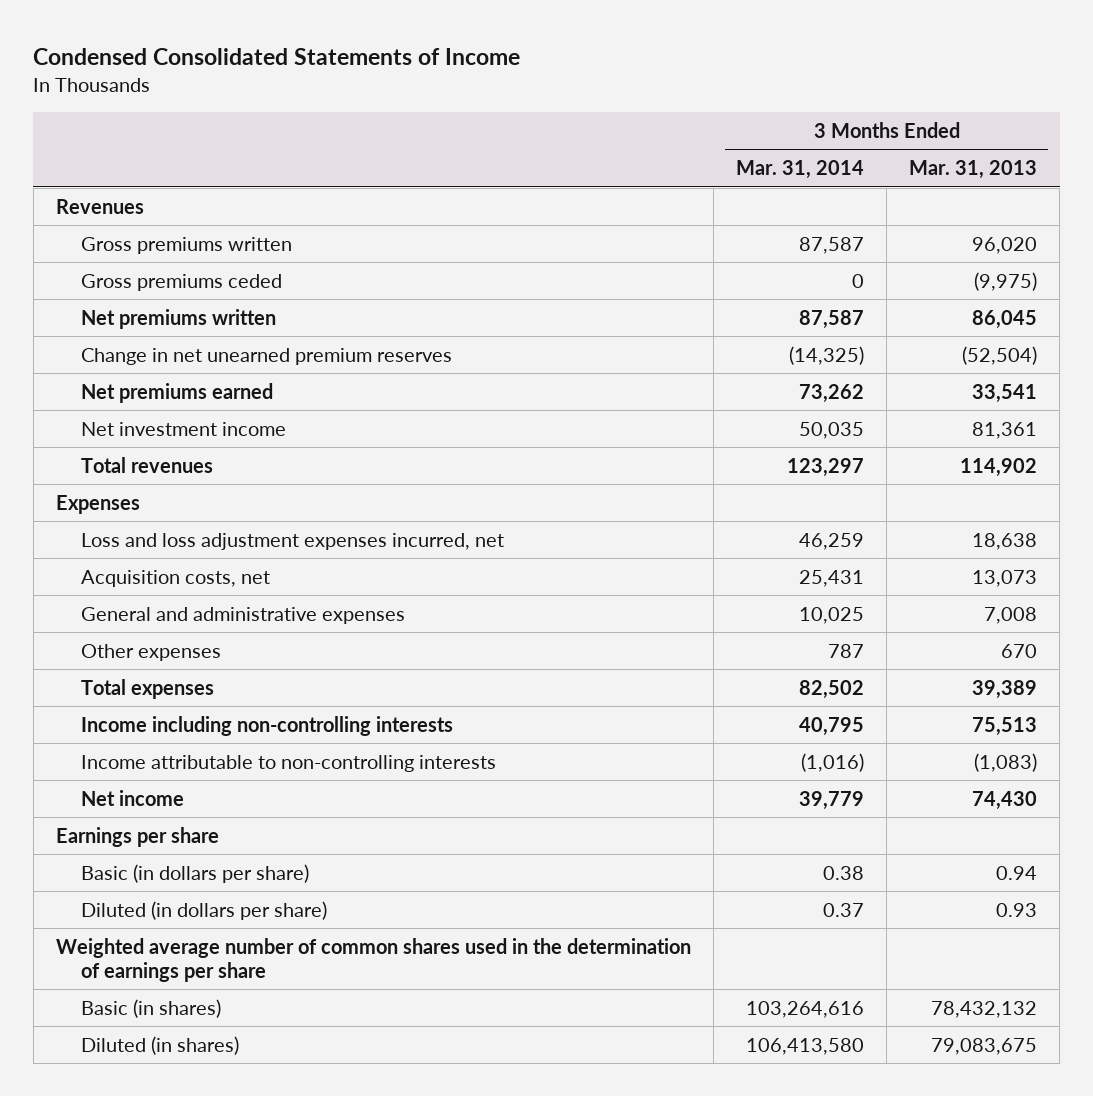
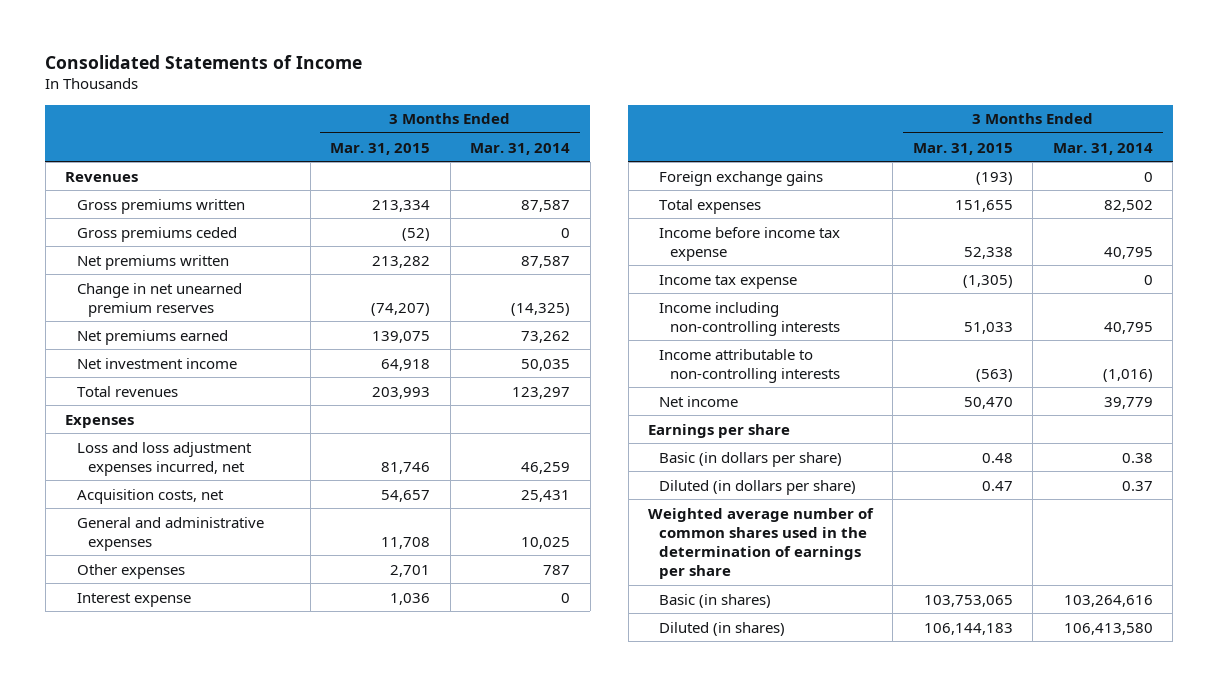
- Condensed Consolidated Statements of Income
+ Consolidated Statements of Income
- | 3 Months Ended Mar. 31, 2014 | 3 Months Ended Mar. 31, 2013
+ | 3 Months Ended Mar. 31, 2015 | 3 Months Ended Mar. 31, 2014
+ Interest expense | 1,036 | 0
+ Foreign exchange gains | (193) | 0
+ Income before income tax expense | 52,338 | 40,795
+ Income tax expense | (1,305) | 0

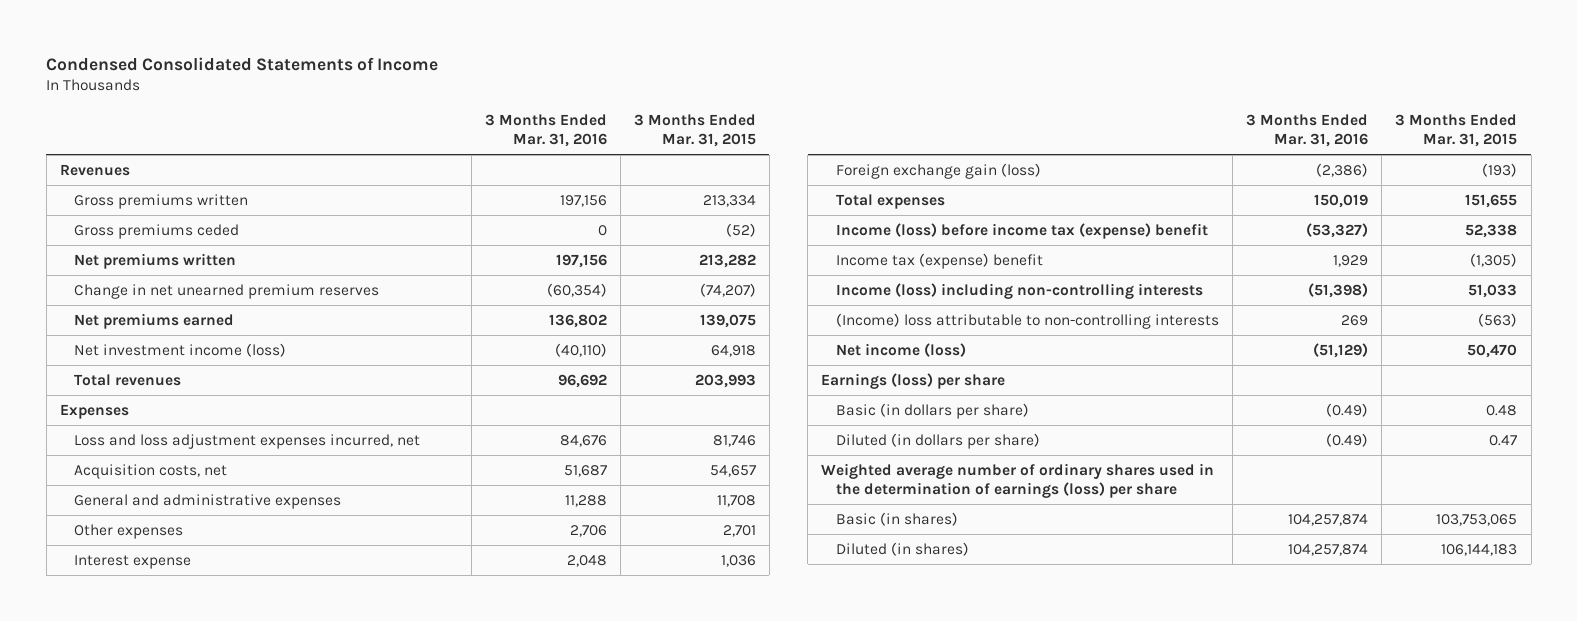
- Consolidated Statements of Income
+ Condensed Consolidated Statements of Income
- | 3 Months Ended Mar. 31, 2015 | 3 Months Ended Mar. 31, 2014
+ | 3 Months Ended Mar. 31, 2016 | 3 Months Ended Mar. 31, 2015
- Net investment income | 64,918 | 50,035
+ Net investment income (loss) | (40,110) | 64,918
- Foreign exchange gains | (193) | 0
+ Foreign exchange gain (loss) | (2,386) | (193)
- Income before income tax expense | 52,338 | 40,795
- Income tax expense | (1,305) | 0
- Income including non-controlling interests | 51,033 | 40,795
- Income attributable to non-controlling interests | (563) | (1,016)
- Net income | 50,470 | 39,779
- Earnings per share
+ Income (loss) before income tax (expense) benefit | (53,327) | 52,338
+ Income tax (expense) benefit | 1,929 | (1,305)
+ Income (loss) including non-controlling interests | (51,398) | 51,033
+ (Income) loss attributable to non-controlling interests | 269 | (563)
+ Net income (loss) | (51,129) | 50,470
+ Earnings (loss) per share
- Weighted average number of common shares used in the determination of earnings per share
+ Weighted average number of ordinary shares used in the determination of earnings (loss) per share

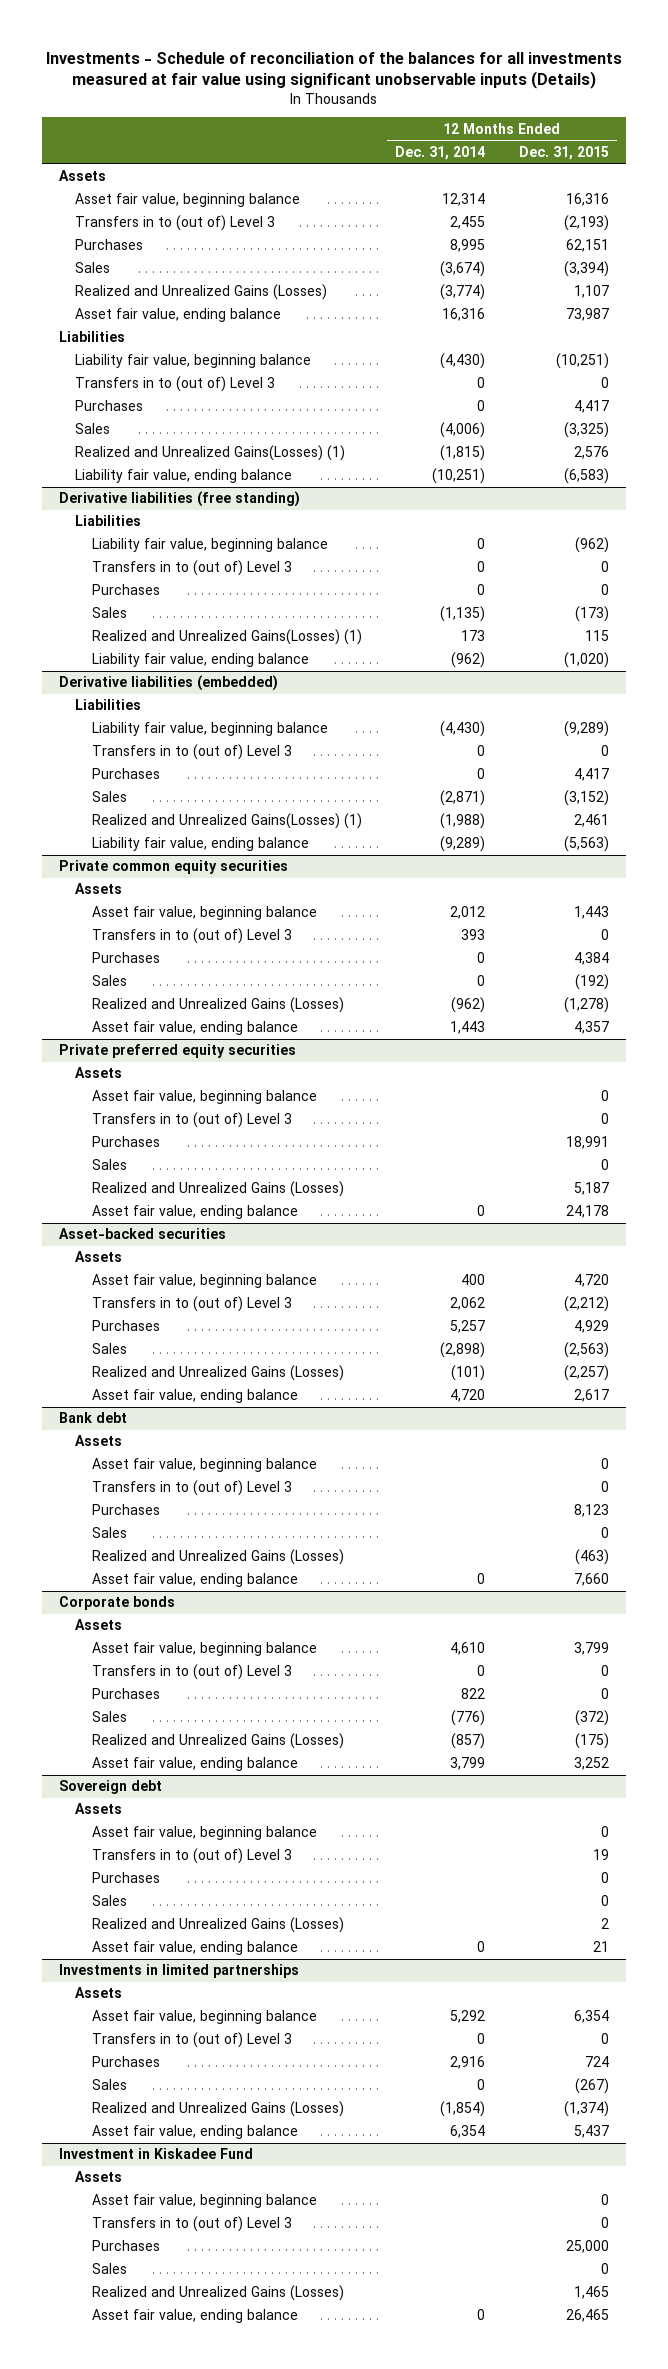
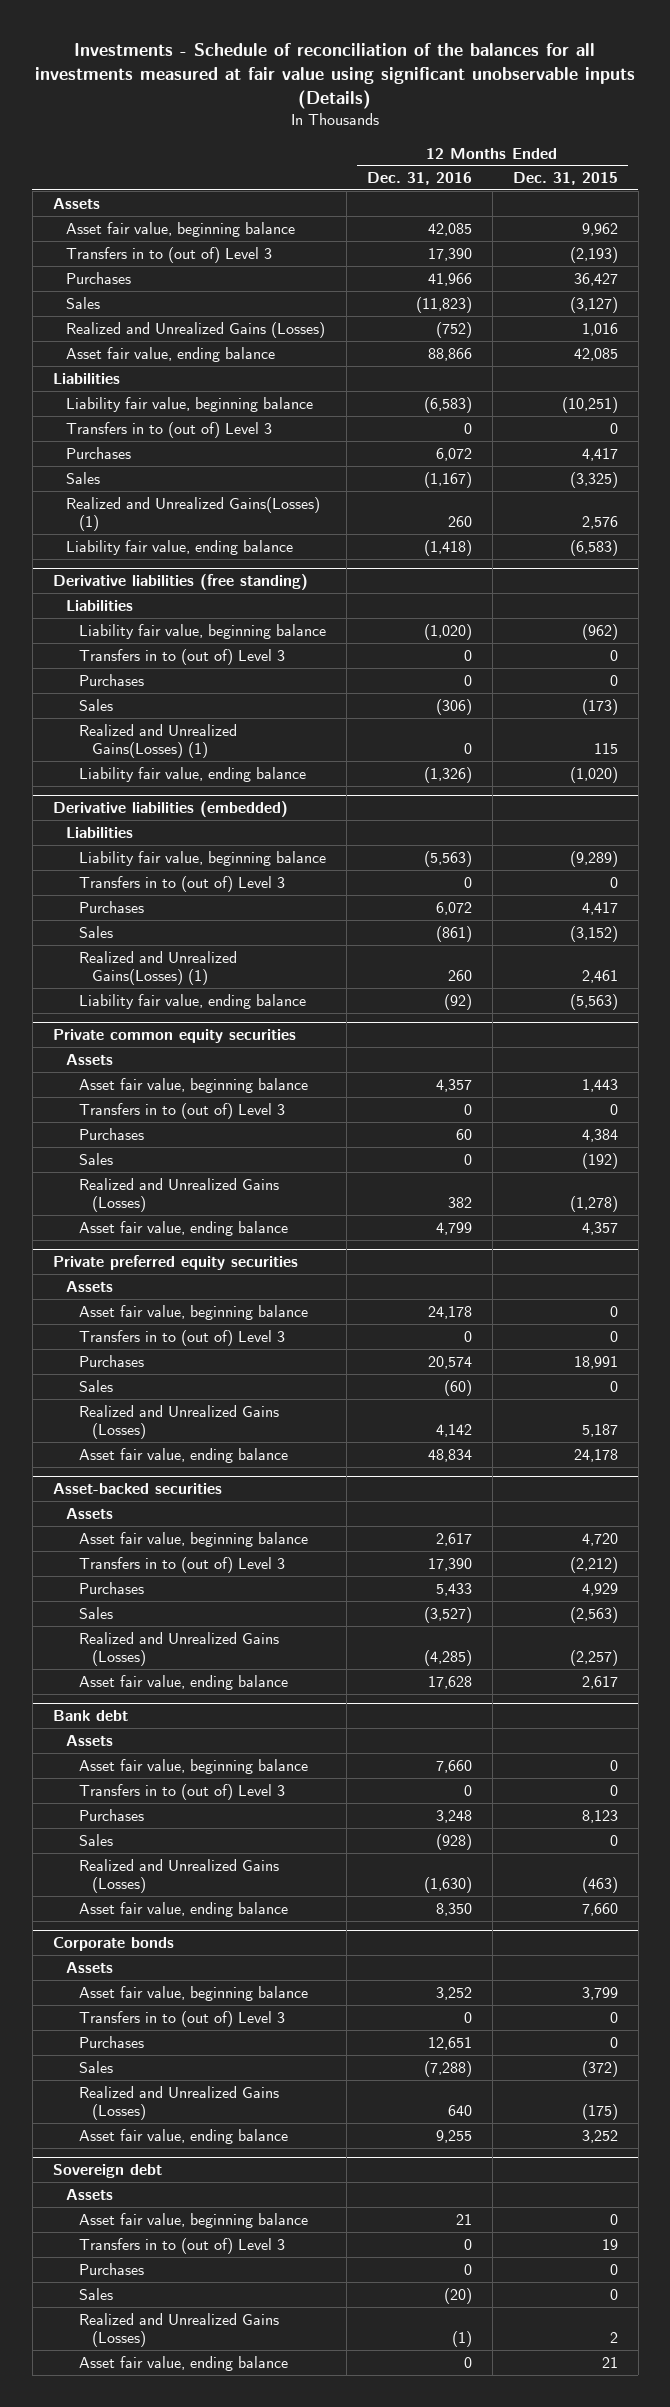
- | 12 Months Ended Dec. 31, 2014 | 12 Months Ended Dec. 31, 2015
+ | 12 Months Ended Dec. 31, 2016 | 12 Months Ended Dec. 31, 2015
- Asset fair value, beginning balance | 12,314 | 16,316
+ Asset fair value, beginning balance | 42,085 | 9,962
- Purchases | 8,995 | 62,151
- Sales | (3,674) | (3,394)
- Realized and Unrealized Gains (Losses) | (3,774) | 1,107
- Asset fair value, ending balance | 16,316 | 73,987
+ Purchases | 41,966 | 36,427
+ Sales | (11,823) | (3,127)
+ Realized and Unrealized Gains (Losses) | (752) | 1,016
+ Asset fair value, ending balance | 88,866 | 42,085
- Investments in limited partnerships
- Assets
- Asset fair value, beginning balance | 5,292 | 6,354
- Transfers in to (out of) Level 3 | 0 | 0
- Purchases | 2,916 | 724
- Sales | 0 | (267)
- Realized and Unrealized Gains (Losses) | (1,854) | (1,374)
- Asset fair value, ending balance | 6,354 | 5,437
- Investment in Kiskadee Fund
- Assets
- Asset fair value, beginning balance | | 0
- Transfers in to (out of) Level 3 | | 0
- Purchases | | 25,000
- Sales | | 0
- Realized and Unrealized Gains (Losses) | | 1,465
- Asset fair value, ending balance | 0 | 26,465

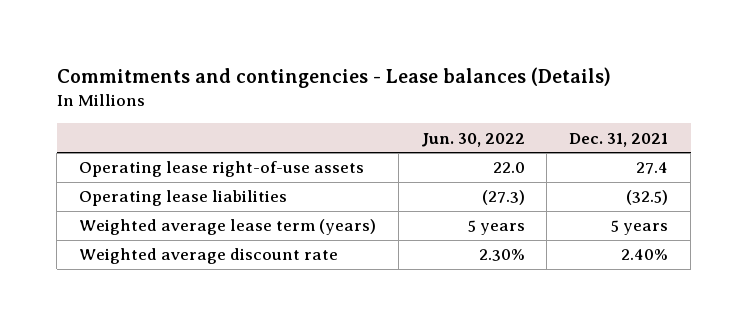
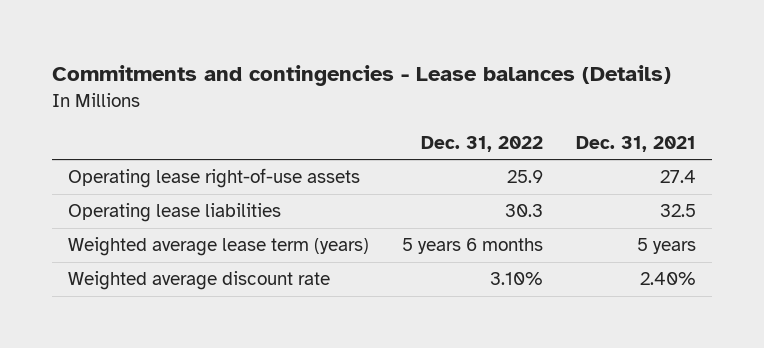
- | Jun. 30, 2022 | Dec. 31, 2021
+ | Dec. 31, 2022 | Dec. 31, 2021
- Operating lease liabilities | (27.3) | (32.5)
+ Operating lease liabilities | 30.3 | 32.5

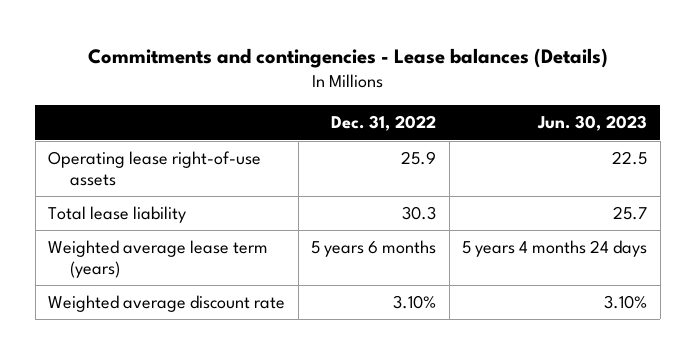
- | Dec. 31, 2022 | Dec. 31, 2021
+ | Dec. 31, 2022 | Jun. 30, 2023
- Operating lease liabilities | 30.3 | 32.5
+ Total lease liability | 30.3 | 25.7

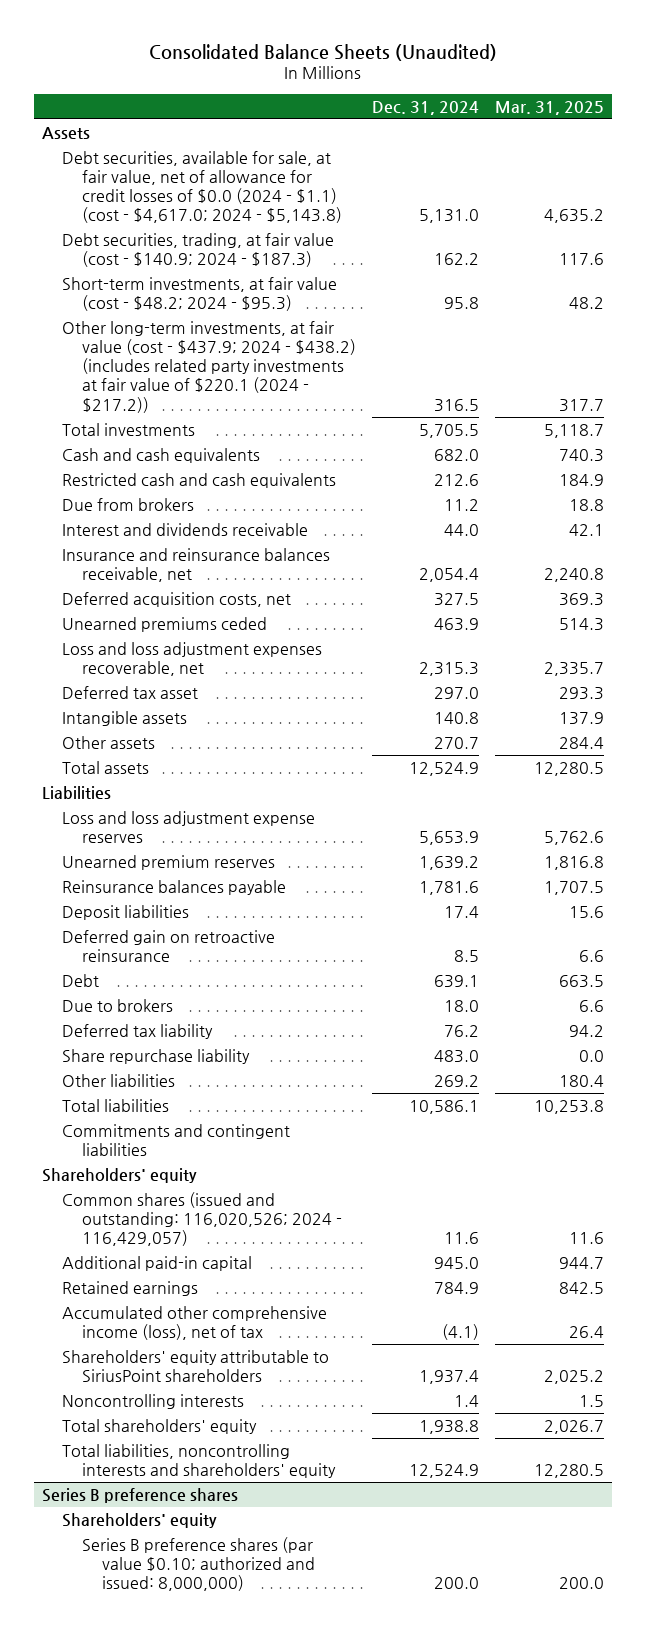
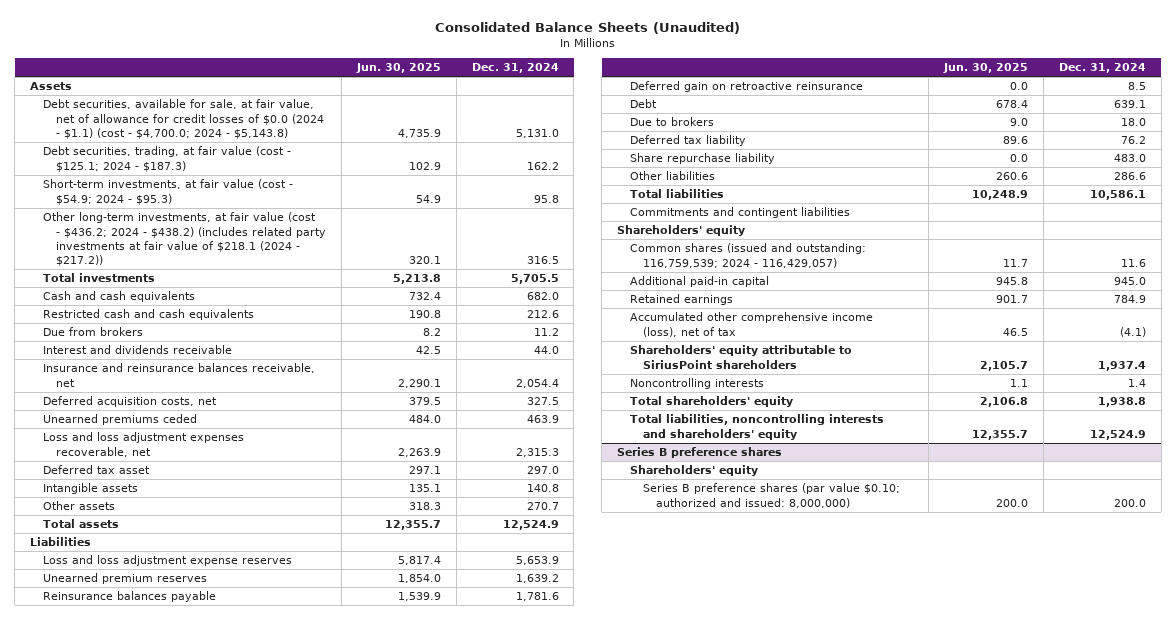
- | Dec. 31, 2024 | Mar. 31, 2025
+ | Jun. 30, 2025 | Dec. 31, 2024
- Debt securities, available for sale, at fair value, net of allowance for credit losses of $0.0 (2024 - $1.1) (cost - $4,617.0; 2024 - $5,143.8) | 5,131.0 | 4,635.2
- Debt securities, trading, at fair value (cost - $140.9; 2024 - $187.3) | 162.2 | 117.6
- Short-term investments, at fair value (cost - $48.2; 2024 - $95.3) | 95.8 | 48.2
- Other long-term investments, at fair value (cost - $437.9; 2024 - $438.2) (includes related party investments at fair value of $220.1 (2024 - $217.2)) | 316.5 | 317.7
+ Debt securities, available for sale, at fair value, net of allowance for credit losses of $0.0 (2024 - $1.1) (cost - $4,700.0; 2024 - $5,143.8) | 4,735.9 | 5,131.0
+ Debt securities, trading, at fair value (cost - $125.1; 2024 - $187.3) | 102.9 | 162.2
+ Short-term investments, at fair value (cost - $54.9; 2024 - $95.3) | 54.9 | 95.8
+ Other long-term investments, at fair value (cost - $436.2; 2024 - $438.2) (includes related party investments at fair value of $218.1 (2024 - $217.2)) | 320.1 | 316.5
- Deposit liabilities | 17.4 | 15.6
- Other liabilities | 269.2 | 180.4
+ Other liabilities | 260.6 | 286.6
- Common shares (issued and outstanding: 116,020,526; 2024 - 116,429,057) | 11.6 | 11.6
+ Common shares (issued and outstanding: 116,759,539; 2024 - 116,429,057) | 11.7 | 11.6

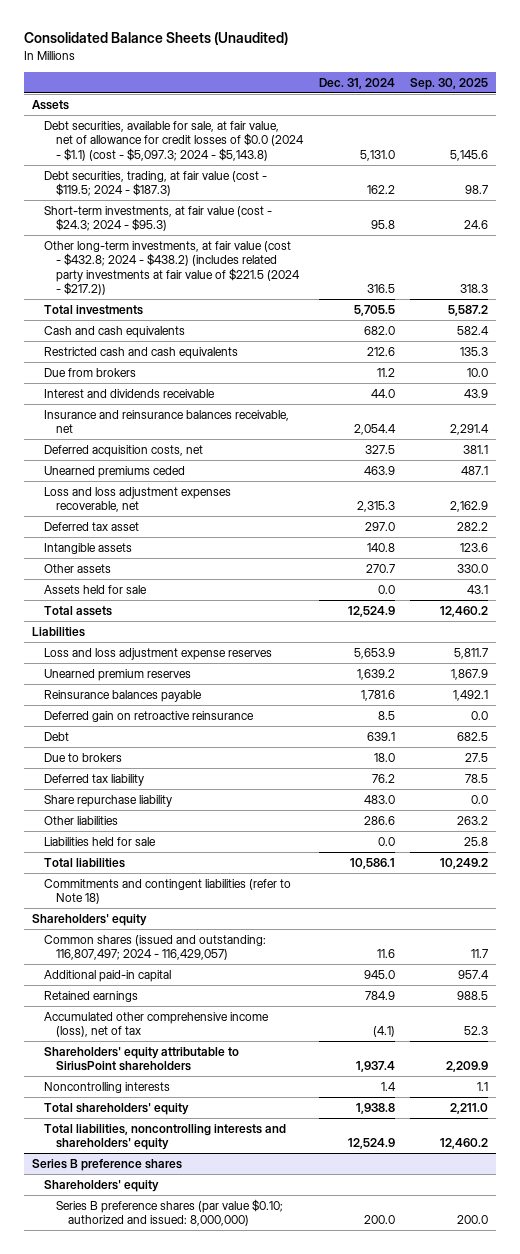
- | Jun. 30, 2025 | Dec. 31, 2024
+ | Dec. 31, 2024 | Sep. 30, 2025
- Debt securities, available for sale, at fair value, net of allowance for credit losses of $0.0 (2024 - $1.1) (cost - $4,700.0; 2024 - $5,143.8) | 4,735.9 | 5,131.0
- Debt securities, trading, at fair value (cost - $125.1; 2024 - $187.3) | 102.9 | 162.2
- Short-term investments, at fair value (cost - $54.9; 2024 - $95.3) | 54.9 | 95.8
- Other long-term investments, at fair value (cost - $436.2; 2024 - $438.2) (includes related party investments at fair value of $218.1 (2024 - $217.2)) | 320.1 | 316.5
+ Debt securities, available for sale, at fair value, net of allowance for credit losses of $0.0 (2024 - $1.1) (cost - $5,097.3; 2024 - $5,143.8) | 5,131.0 | 5,145.6
+ Debt securities, trading, at fair value (cost - $119.5; 2024 - $187.3) | 162.2 | 98.7
+ Short-term investments, at fair value (cost - $24.3; 2024 - $95.3) | 95.8 | 24.6
+ Other long-term investments, at fair value (cost - $432.8; 2024 - $438.2) (includes related party investments at fair value of $221.5 (2024 - $217.2)) | 316.5 | 318.3
+ Assets held for sale | 0.0 | 43.1
+ Liabilities held for sale | 0.0 | 25.8
- Commitments and contingent liabilities
+ Commitments and contingent liabilities (refer to Note 18)
- Common shares (issued and outstanding: 116,759,539; 2024 - 116,429,057) | 11.7 | 11.6
+ Common shares (issued and outstanding: 116,807,497; 2024 - 116,429,057) | 11.6 | 11.7

